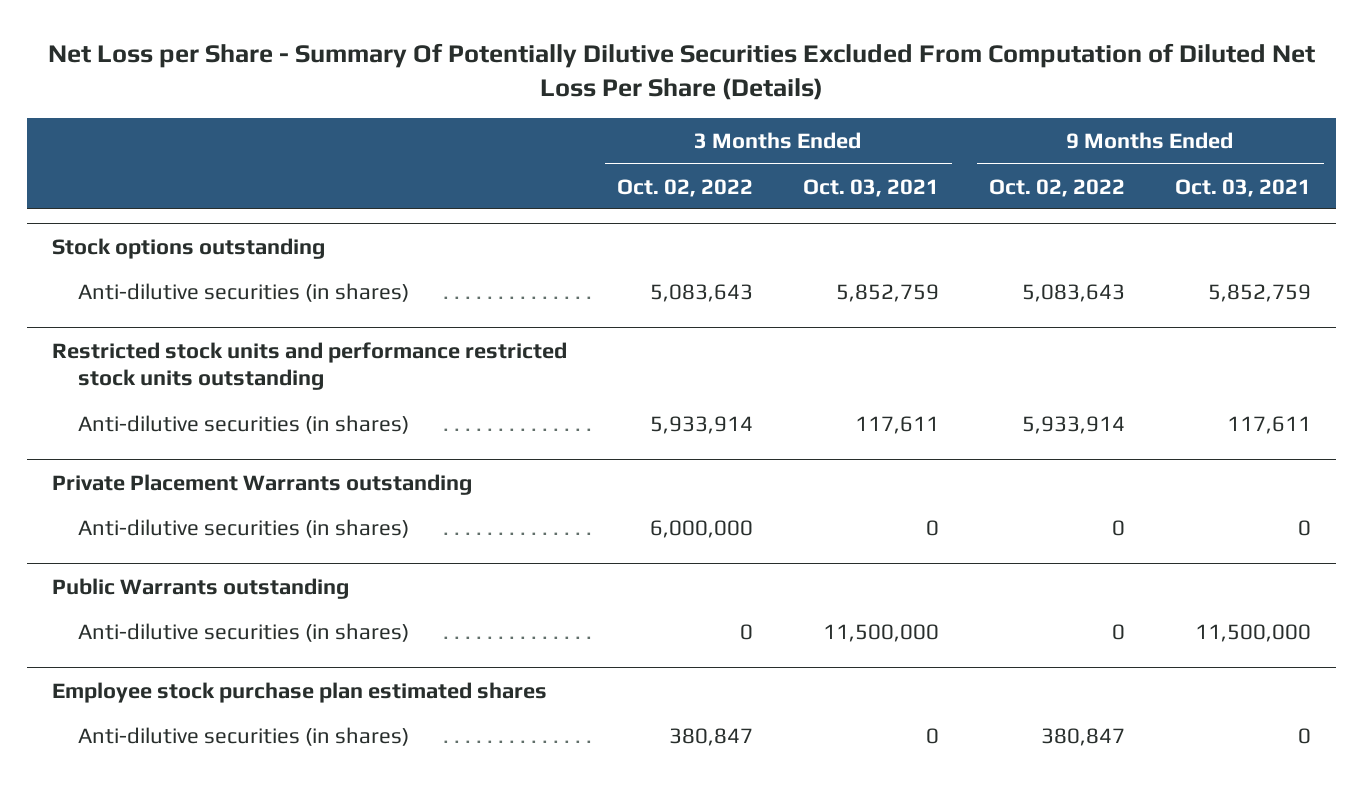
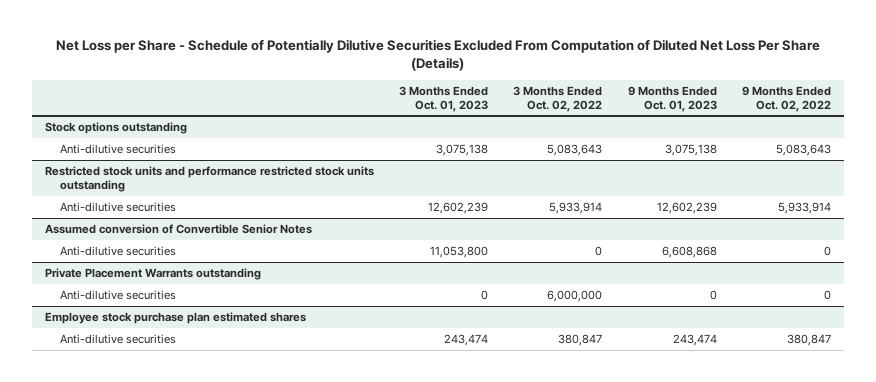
- Net Loss per Share - Summary Of Potentially Dilutive Securities Excluded From Computation of Diluted Net Loss Per Share (Details)
+ Net Loss per Share - Schedule of Potentially Dilutive Securities Excluded From Computation of Diluted Net Loss Per Share (Details)
- | 3 Months Ended Oct. 02, 2022 | 3 Months Ended Oct. 03, 2021 | 9 Months Ended Oct. 02, 2022 | 9 Months Ended Oct. 03, 2021
+ | 3 Months Ended Oct. 01, 2023 | 3 Months Ended Oct. 02, 2022 | 9 Months Ended Oct. 01, 2023 | 9 Months Ended Oct. 02, 2022
@ Stock options outstanding
- Anti-dilutive securities (in shares) | 5,083,643 | 5,852,759 | 5,083,643 | 5,852,759
+ Anti-dilutive securities | 3,075,138 | 5,083,643 | 3,075,138 | 5,083,643
@ Restricted stock units and performance restricted stock units outstanding
- Anti-dilutive securities (in shares) | 5,933,914 | 117,611 | 5,933,914 | 117,611
+ Anti-dilutive securities | 12,602,239 | 5,933,914 | 12,602,239 | 5,933,914
+ Assumed conversion of Convertible Senior Notes
+ Anti-dilutive securities | 11,053,800 | 0 | 6,608,868 | 0
@ Private Placement Warrants outstanding
- Anti-dilutive securities (in shares) | 6,000,000 | 0 | 0 | 0
- Public Warrants outstanding
- Anti-dilutive securities (in shares) | 0 | 11,500,000 | 0 | 11,500,000
@ Private Placement Warrants outstanding
+ Anti-dilutive securities | 0 | 6,000,000 | 0 | 0
@ Employee stock purchase plan estimated shares
- Anti-dilutive securities (in shares) | 380,847 | 0 | 380,847 | 0
+ Anti-dilutive securities | 243,474 | 380,847 | 243,474 | 380,847

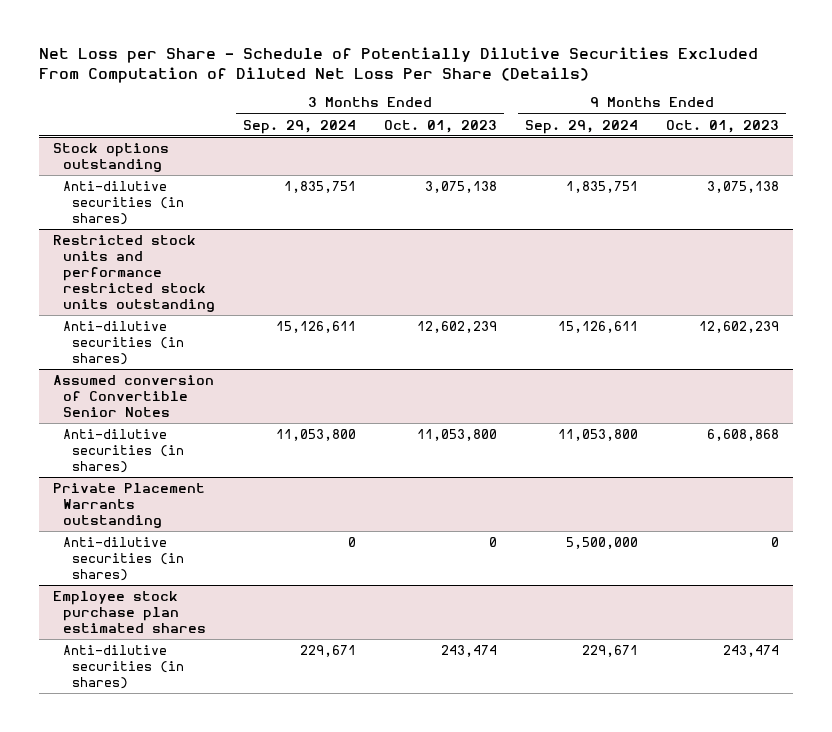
- | 3 Months Ended Oct. 01, 2023 | 3 Months Ended Oct. 02, 2022 | 9 Months Ended Oct. 01, 2023 | 9 Months Ended Oct. 02, 2022
+ | 3 Months Ended Sep. 29, 2024 | 3 Months Ended Oct. 01, 2023 | 9 Months Ended Sep. 29, 2024 | 9 Months Ended Oct. 01, 2023
@ Stock options outstanding
- Anti-dilutive securities | 3,075,138 | 5,083,643 | 3,075,138 | 5,083,643
+ Anti-dilutive securities (in shares) | 1,835,751 | 3,075,138 | 1,835,751 | 3,075,138
@ Restricted stock units and performance restricted stock units outstanding
- Anti-dilutive securities | 12,602,239 | 5,933,914 | 12,602,239 | 5,933,914
+ Anti-dilutive securities (in shares) | 15,126,611 | 12,602,239 | 15,126,611 | 12,602,239
@ Assumed conversion of Convertible Senior Notes
- Anti-dilutive securities | 11,053,800 | 0 | 6,608,868 | 0
+ Anti-dilutive securities (in shares) | 11,053,800 | 11,053,800 | 11,053,800 | 6,608,868
@ Private Placement Warrants outstanding
- Anti-dilutive securities | 0 | 6,000,000 | 0 | 0
+ Anti-dilutive securities (in shares) | 0 | 0 | 5,500,000 | 0
@ Employee stock purchase plan estimated shares
- Anti-dilutive securities | 243,474 | 380,847 | 243,474 | 380,847
+ Anti-dilutive securities (in shares) | 229,671 | 243,474 | 229,671 | 243,474

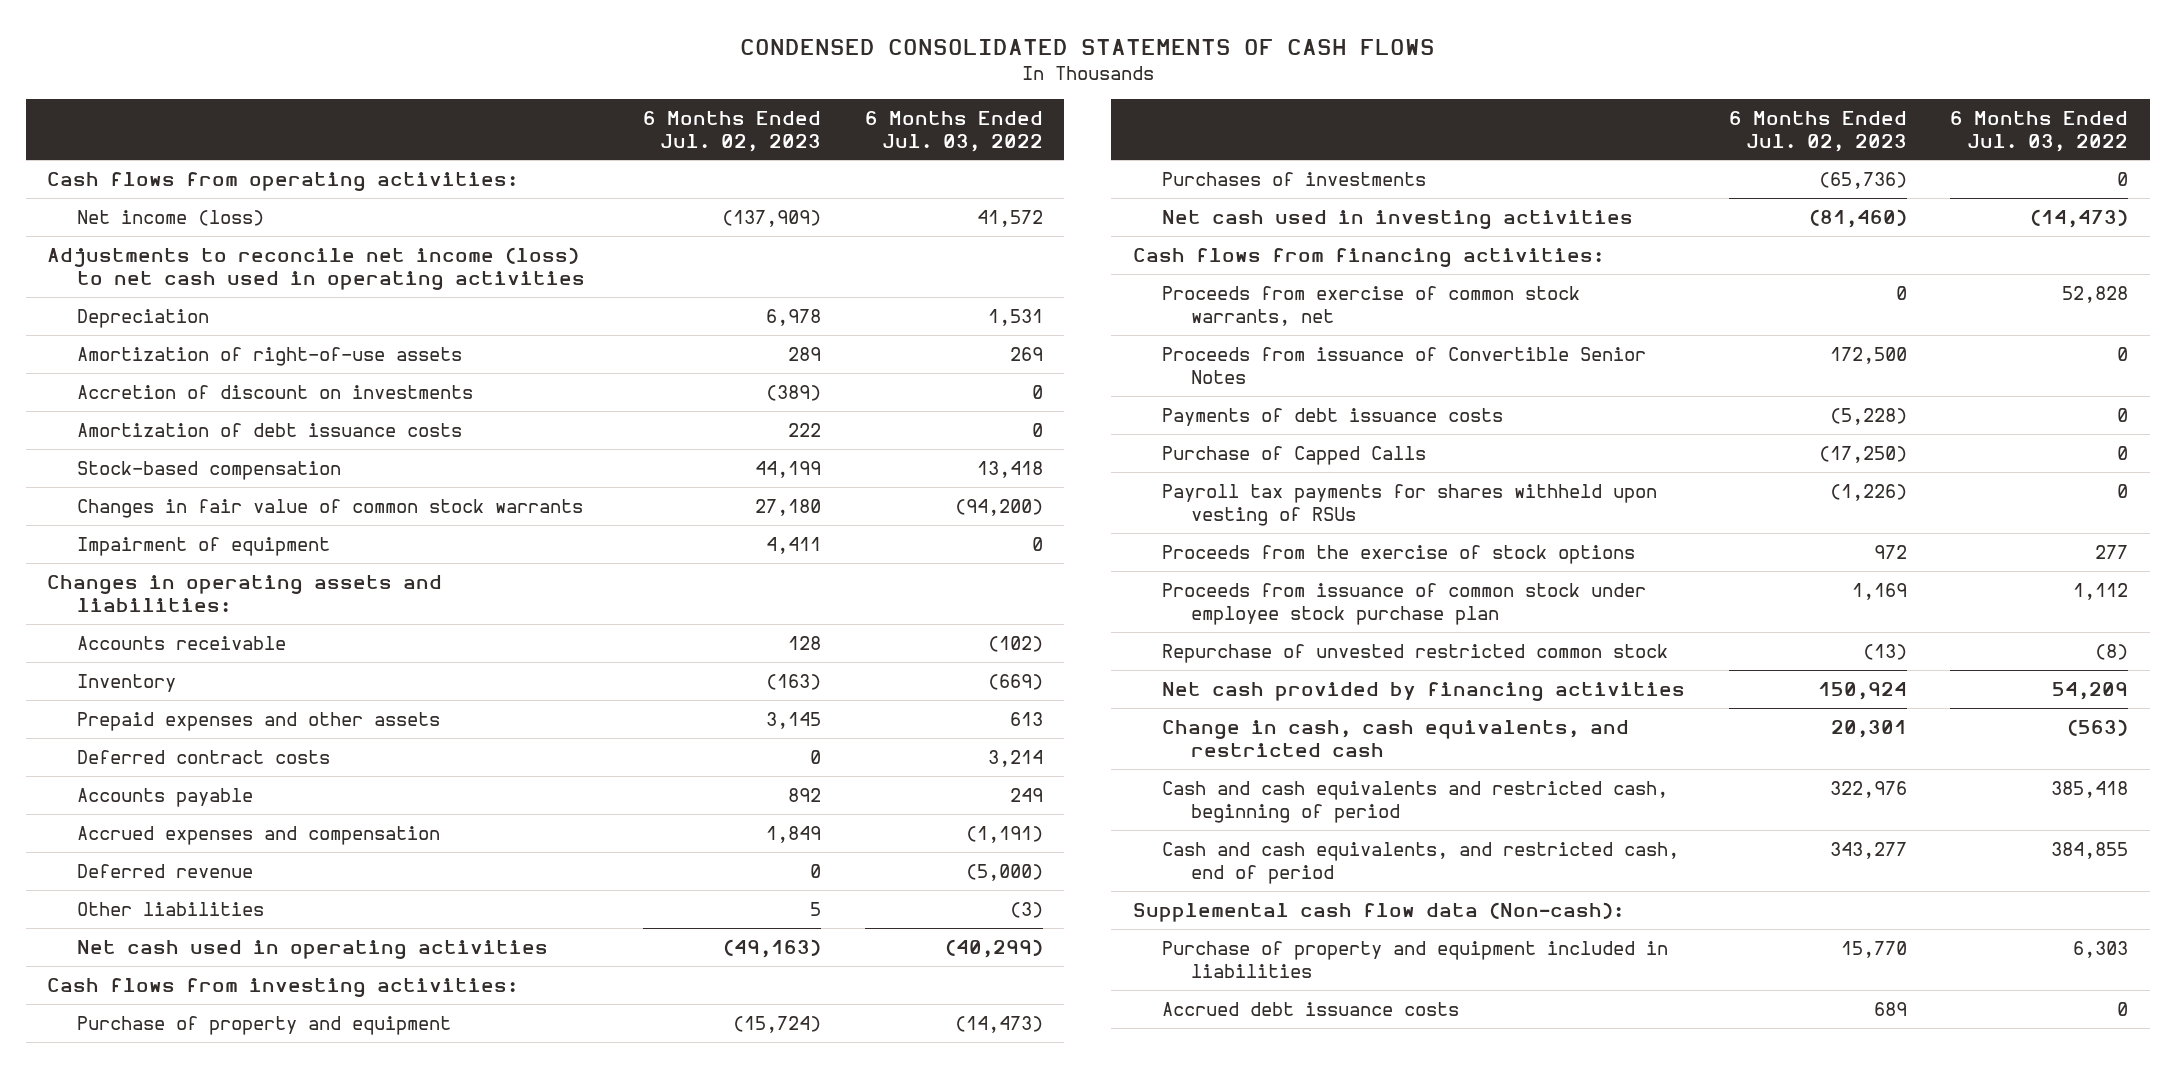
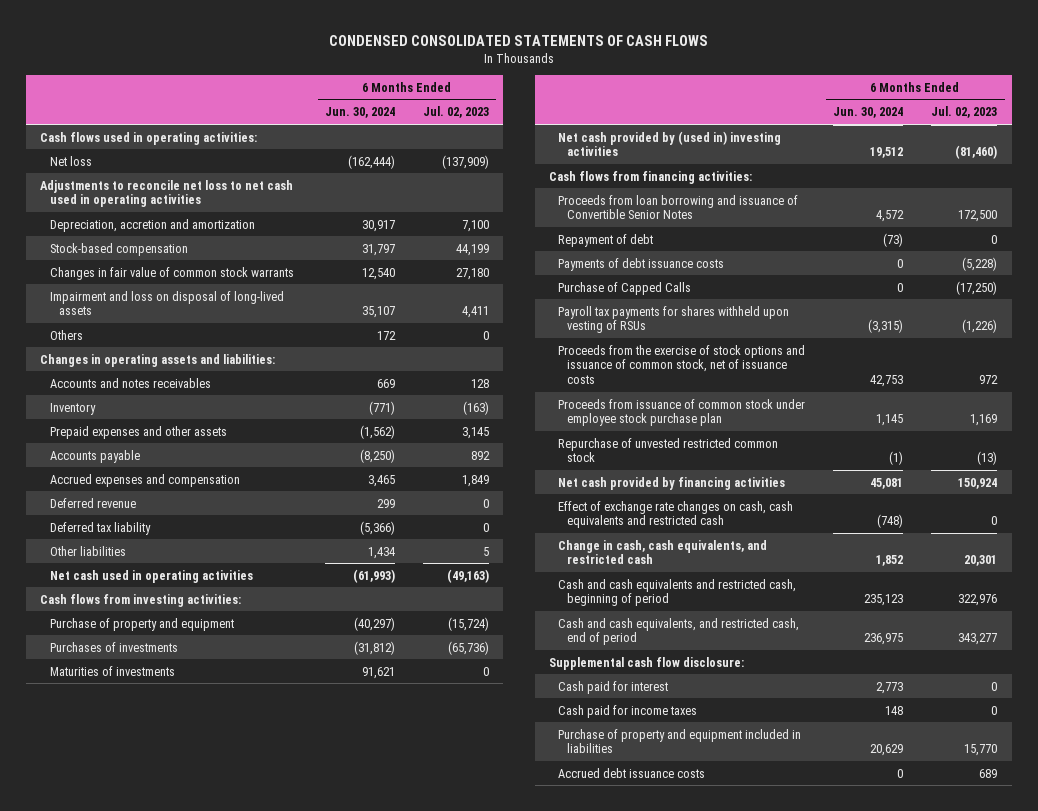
- | 6 Months Ended Jul. 02, 2023 | 6 Months Ended Jul. 03, 2022
+ | 6 Months Ended Jun. 30, 2024 | 6 Months Ended Jul. 02, 2023
- Cash flows from operating activities:
- Net income (loss) | (137,909) | 41,572
- Adjustments to reconcile net income (loss) to net cash used in operating activities
- Depreciation | 6,978 | 1,531
- Amortization of right-of-use assets | 289 | 269
- Accretion of discount on investments | (389) | 0
- Amortization of debt issuance costs | 222 | 0
+ Cash flows used in operating activities:
+ Net loss | (162,444) | (137,909)
+ Adjustments to reconcile net loss to net cash used in operating activities
+ Depreciation, accretion and amortization | 30,917 | 7,100
- Impairment of equipment | 4,411 | 0
+ Impairment and loss on disposal of long-lived assets | 35,107 | 4,411
+ Others | 172 | 0
- Accounts receivable | 128 | (102)
+ Accounts and notes receivables | 669 | 128
- Deferred contract costs | 0 | 3,214
+ Deferred tax liability | (5,366) | 0
- Net cash used in investing activities | (81,460) | (14,473)
+ Maturities of investments | 91,621 | 0
+ Net cash provided by (used in) investing activities | 19,512 | (81,460)
- Proceeds from exercise of common stock warrants, net | 0 | 52,828
- Proceeds from issuance of Convertible Senior Notes | 172,500 | 0
+ Proceeds from loan borrowing and issuance of Convertible Senior Notes | 4,572 | 172,500
+ Repayment of debt | (73) | 0
- Proceeds from the exercise of stock options | 972 | 277
+ Proceeds from the exercise of stock options and issuance of common stock, net of issuance costs | 42,753 | 972
+ Effect of exchange rate changes on cash, cash equivalents and restricted cash | (748) | 0
- Supplemental cash flow data (Non-cash):
+ Supplemental cash flow disclosure:
+ Cash paid for interest | 2,773 | 0
+ Cash paid for income taxes | 148 | 0

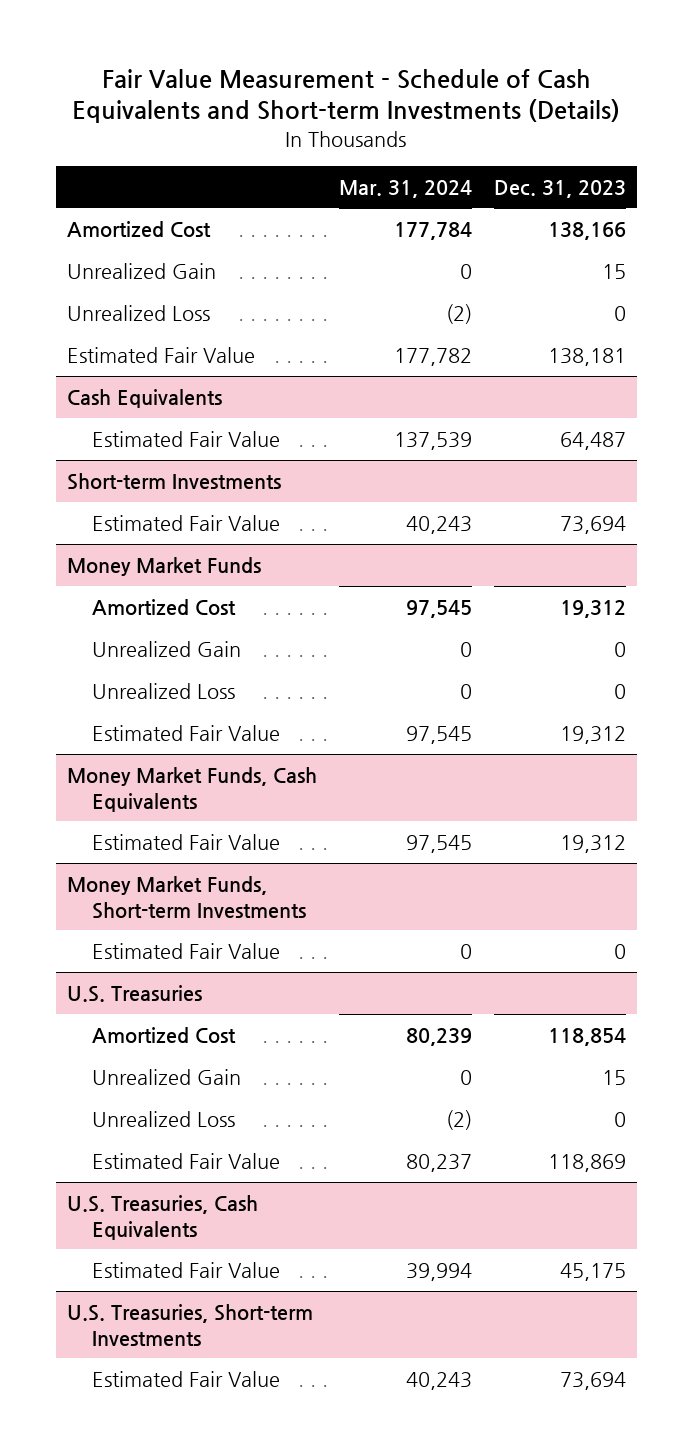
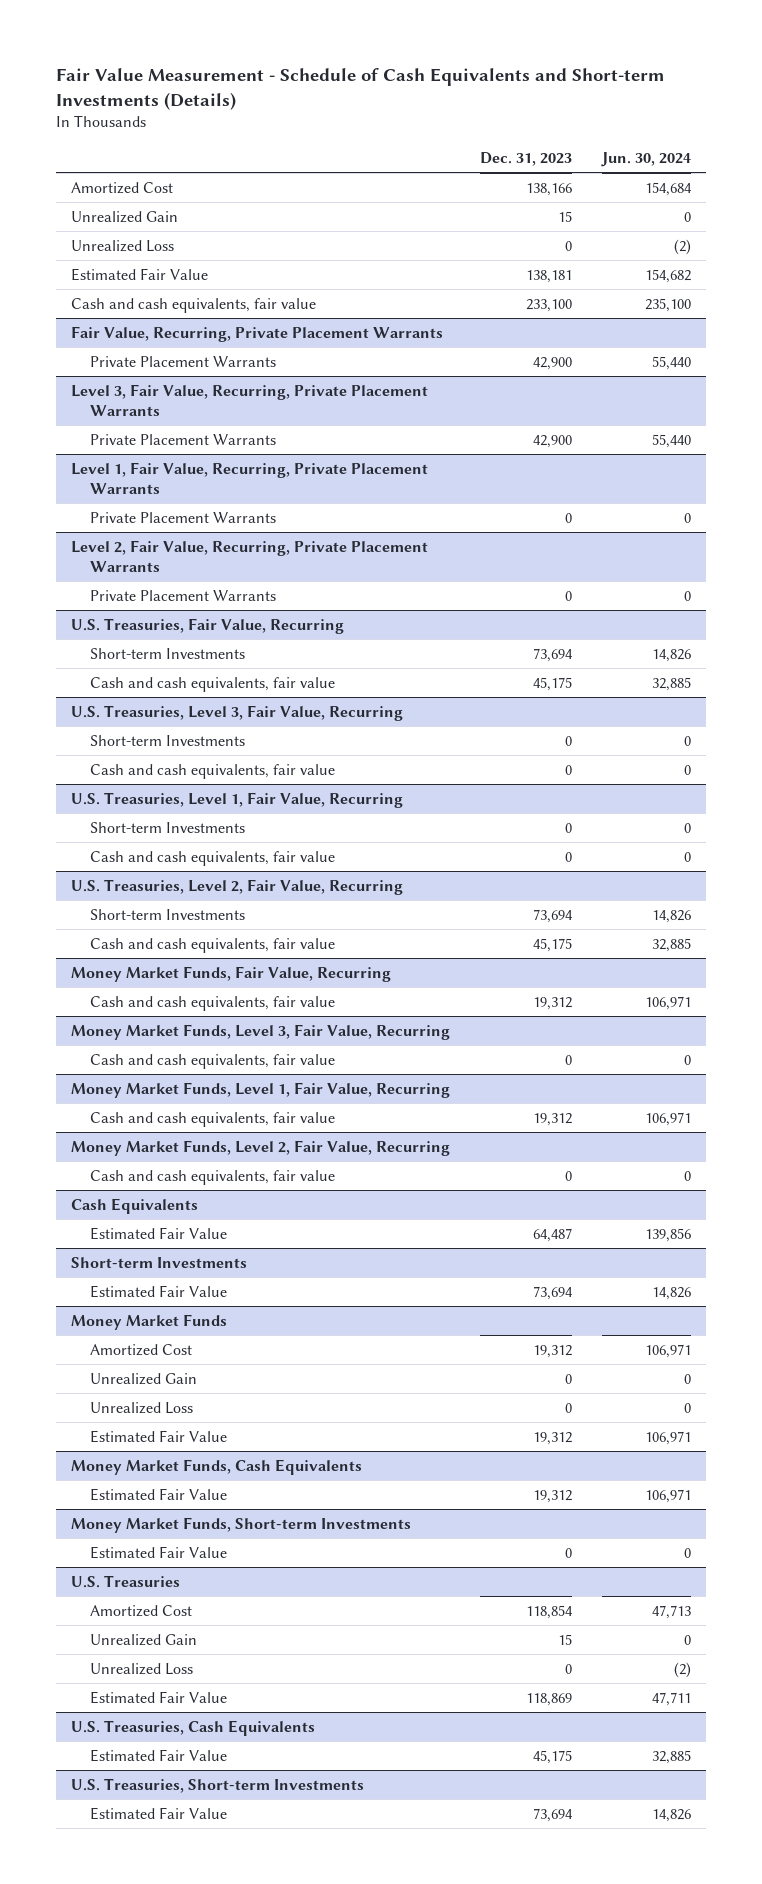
- | Mar. 31, 2024 | Dec. 31, 2023
+ | Dec. 31, 2023 | Jun. 30, 2024
+ Cash and cash equivalents, fair value | 233,100 | 235,100
+ Fair Value, Recurring, Private Placement Warrants
+ Private Placement Warrants | 42,900 | 55,440
+ Level 3, Fair Value, Recurring, Private Placement Warrants
+ Private Placement Warrants | 42,900 | 55,440
+ Level 1, Fair Value, Recurring, Private Placement Warrants
+ Private Placement Warrants | 0 | 0
+ Level 2, Fair Value, Recurring, Private Placement Warrants
+ Private Placement Warrants | 0 | 0
+ U.S. Treasuries, Fair Value, Recurring
+ Short-term Investments | 73,694 | 14,826
+ Cash and cash equivalents, fair value | 45,175 | 32,885
+ U.S. Treasuries, Level 3, Fair Value, Recurring
+ Short-term Investments | 0 | 0
+ Cash and cash equivalents, fair value | 0 | 0
+ U.S. Treasuries, Level 1, Fair Value, Recurring
+ Short-term Investments | 0 | 0
+ Cash and cash equivalents, fair value | 0 | 0
+ U.S. Treasuries, Level 2, Fair Value, Recurring
+ Short-term Investments | 73,694 | 14,826
+ Cash and cash equivalents, fair value | 45,175 | 32,885
+ Money Market Funds, Fair Value, Recurring
+ Cash and cash equivalents, fair value | 19,312 | 106,971
+ Money Market Funds, Level 3, Fair Value, Recurring
+ Cash and cash equivalents, fair value | 0 | 0
+ Money Market Funds, Level 1, Fair Value, Recurring
+ Cash and cash equivalents, fair value | 19,312 | 106,971
+ Money Market Funds, Level 2, Fair Value, Recurring
+ Cash and cash equivalents, fair value | 0 | 0

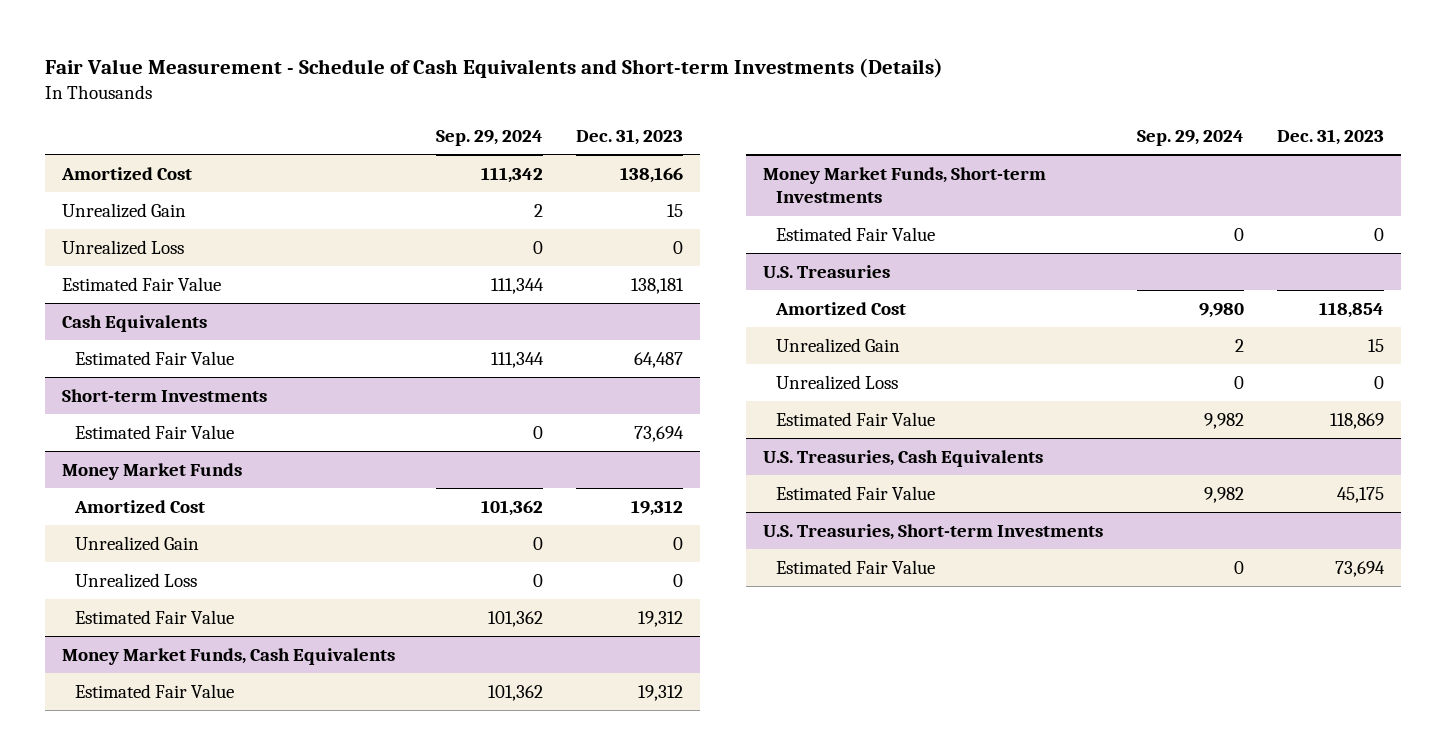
- | Dec. 31, 2023 | Jun. 30, 2024
+ | Sep. 29, 2024 | Dec. 31, 2023
- Cash and cash equivalents, fair value | 233,100 | 235,100
- Fair Value, Recurring, Private Placement Warrants
- Private Placement Warrants | 42,900 | 55,440
- Level 3, Fair Value, Recurring, Private Placement Warrants
- Private Placement Warrants | 42,900 | 55,440
- Level 1, Fair Value, Recurring, Private Placement Warrants
- Private Placement Warrants | 0 | 0
- Level 2, Fair Value, Recurring, Private Placement Warrants
- Private Placement Warrants | 0 | 0
- U.S. Treasuries, Fair Value, Recurring
- Short-term Investments | 73,694 | 14,826
- Cash and cash equivalents, fair value | 45,175 | 32,885
- U.S. Treasuries, Level 3, Fair Value, Recurring
- Short-term Investments | 0 | 0
- Cash and cash equivalents, fair value | 0 | 0
- U.S. Treasuries, Level 1, Fair Value, Recurring
- Short-term Investments | 0 | 0
- Cash and cash equivalents, fair value | 0 | 0
- U.S. Treasuries, Level 2, Fair Value, Recurring
- Short-term Investments | 73,694 | 14,826
- Cash and cash equivalents, fair value | 45,175 | 32,885
- Money Market Funds, Fair Value, Recurring
- Cash and cash equivalents, fair value | 19,312 | 106,971
- Money Market Funds, Level 3, Fair Value, Recurring
- Cash and cash equivalents, fair value | 0 | 0
- Money Market Funds, Level 1, Fair Value, Recurring
- Cash and cash equivalents, fair value | 19,312 | 106,971
- Money Market Funds, Level 2, Fair Value, Recurring
- Cash and cash equivalents, fair value | 0 | 0

